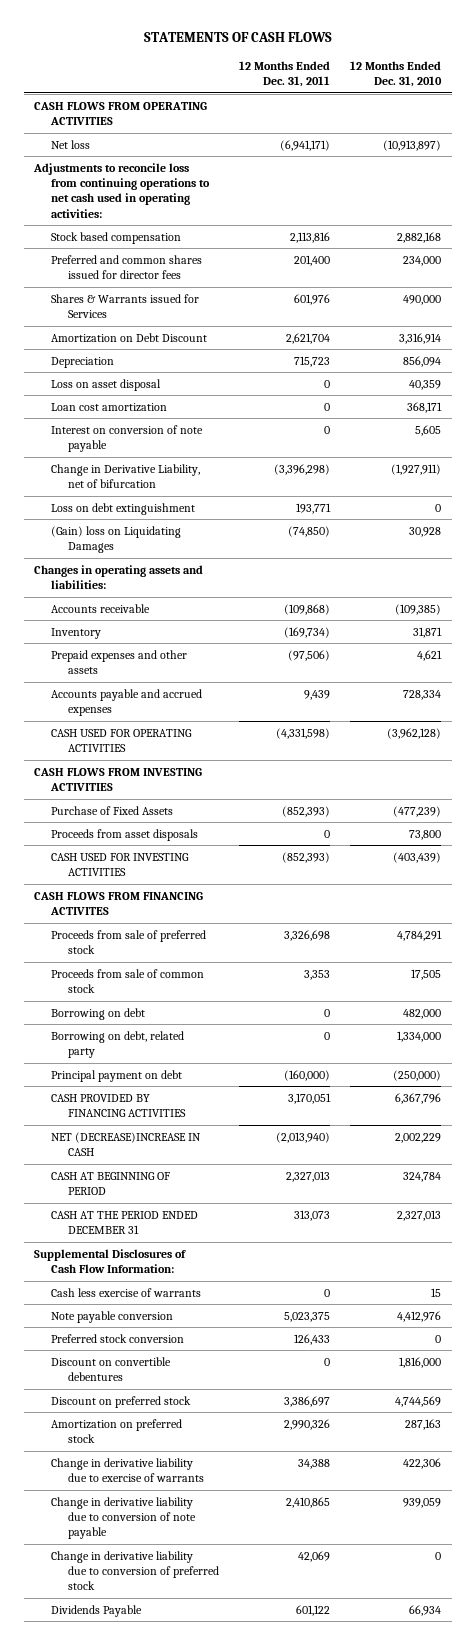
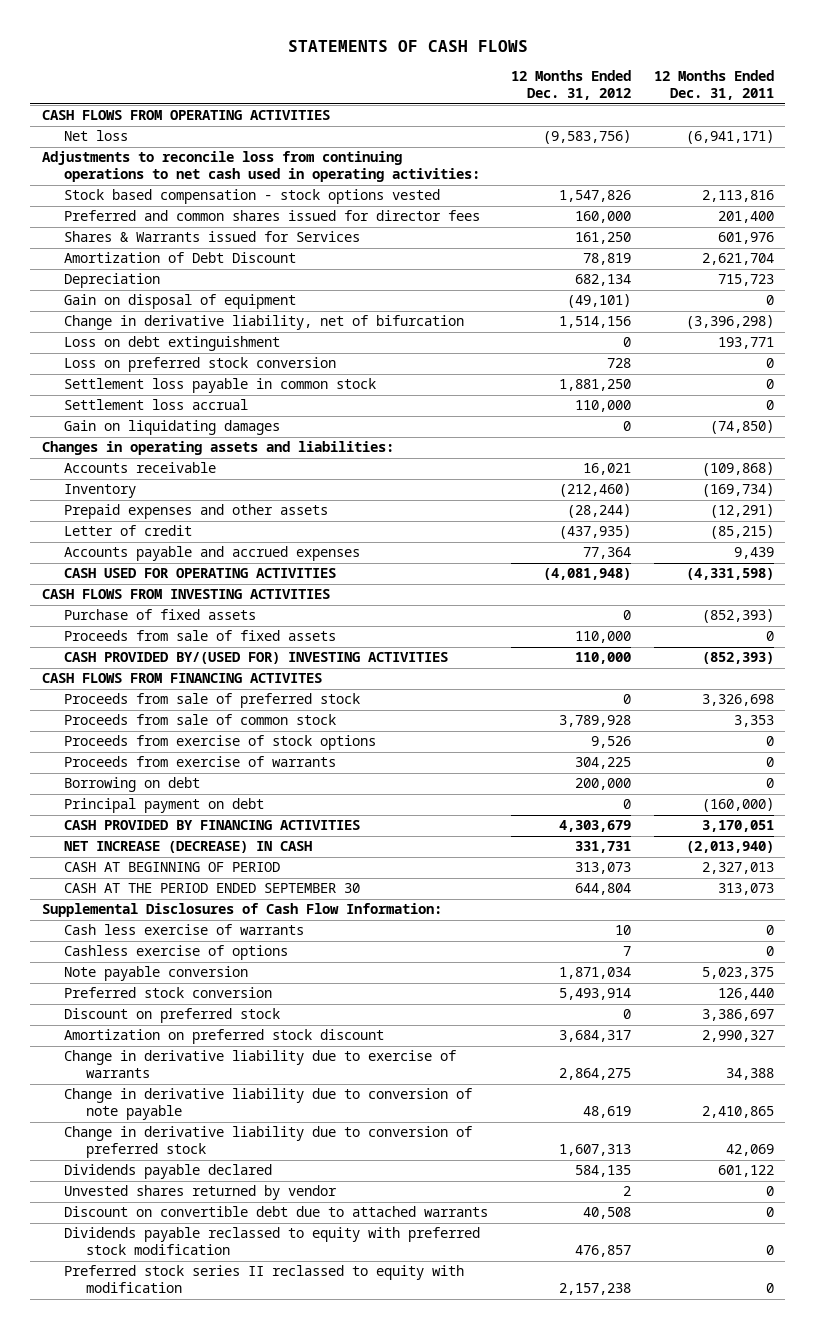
- | 12 Months Ended Dec. 31, 2011 | 12 Months Ended Dec. 31, 2010
+ | 12 Months Ended Dec. 31, 2012 | 12 Months Ended Dec. 31, 2011
- Stock based compensation | 2,113,816 | 2,882,168
+ Stock based compensation - stock options vested | 1,547,826 | 2,113,816
- Amortization on Debt Discount | 2,621,704 | 3,316,914
+ Amortization of Debt Discount | 78,819 | 2,621,704
- Loss on asset disposal | 0 | 40,359
- Loan cost amortization | 0 | 368,171
- Interest on conversion of note payable | 0 | 5,605
- Change in Derivative Liability, net of bifurcation | (3,396,298) | (1,927,911)
+ Gain on disposal of equipment | (49,101) | 0
+ Change in derivative liability, net of bifurcation | 1,514,156 | (3,396,298)
- (Gain) loss on Liquidating Damages | (74,850) | 30,928
+ Loss on preferred stock conversion | 728 | 0
+ Settlement loss payable in common stock | 1,881,250 | 0
+ Settlement loss accrual | 110,000 | 0
+ Gain on liquidating damages | 0 | (74,850)
- Prepaid expenses and other assets | (97,506) | 4,621
+ Prepaid expenses and other assets | (28,244) | (12,291)
+ Letter of credit | (437,935) | (85,215)
- Purchase of Fixed Assets | (852,393) | (477,239)
- Proceeds from asset disposals | 0 | 73,800
- CASH USED FOR INVESTING ACTIVITIES | (852,393) | (403,439)
+ Purchase of fixed assets | 0 | (852,393)
+ Proceeds from sale of fixed assets | 110,000 | 0
+ CASH PROVIDED BY/(USED FOR) INVESTING ACTIVITIES | 110,000 | (852,393)
+ Proceeds from exercise of stock options | 9,526 | 0
+ Proceeds from exercise of warrants | 304,225 | 0
- Borrowing on debt, related party | 0 | 1,334,000
- NET (DECREASE)INCREASE IN CASH | (2,013,940) | 2,002,229
+ NET INCREASE (DECREASE) IN CASH | 331,731 | (2,013,940)
- CASH AT THE PERIOD ENDED DECEMBER 31 | 313,073 | 2,327,013
+ CASH AT THE PERIOD ENDED SEPTEMBER 30 | 644,804 | 313,073
+ Cashless exercise of options | 7 | 0
- Preferred stock conversion | 126,433 | 0
- Discount on convertible debentures | 0 | 1,816,000
+ Preferred stock conversion | 5,493,914 | 126,440
- Amortization on preferred stock | 2,990,326 | 287,163
+ Amortization on preferred stock discount | 3,684,317 | 2,990,327
- Dividends Payable | 601,122 | 66,934
+ Dividends payable declared | 584,135 | 601,122
+ Unvested shares returned by vendor | 2 | 0
+ Discount on convertible debt due to attached warrants | 40,508 | 0
+ Dividends payable reclassed to equity with preferred stock modification | 476,857 | 0
+ Preferred stock series II reclassed to equity with modification | 2,157,238 | 0

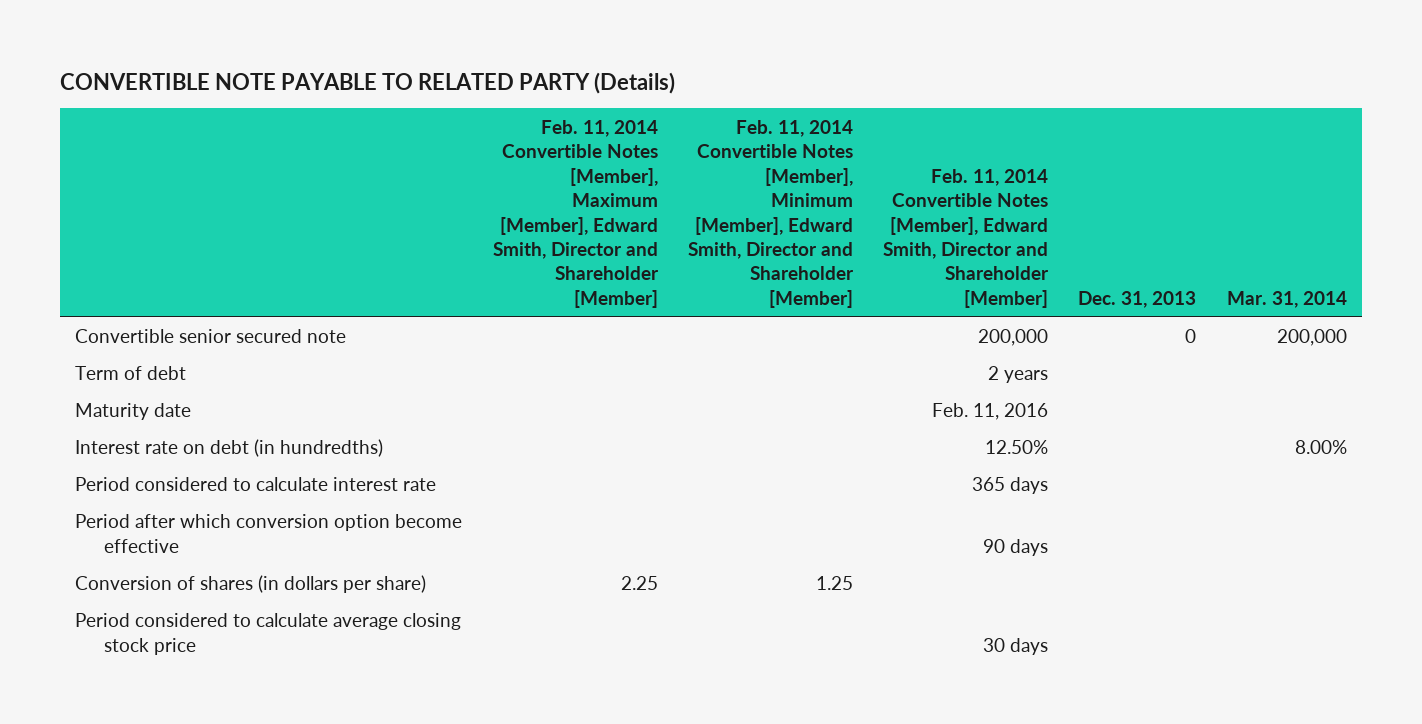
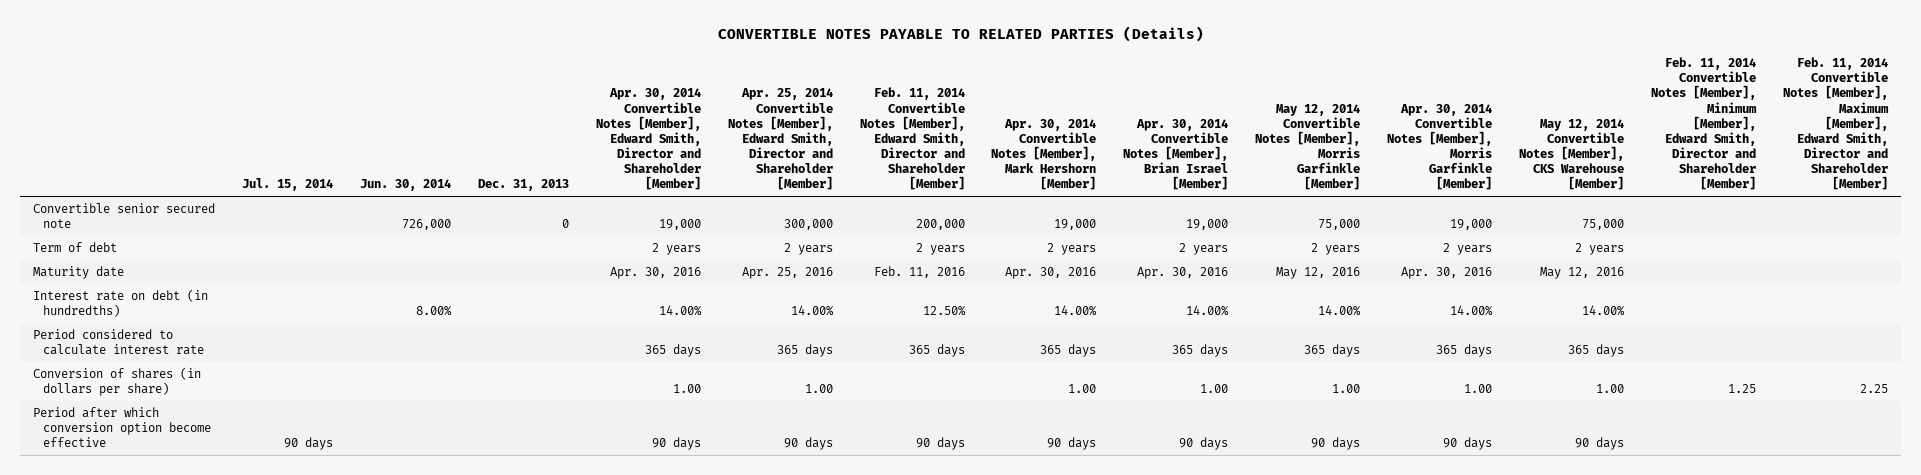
- CONVERTIBLE NOTE PAYABLE TO RELATED PARTY (Details)
+ CONVERTIBLE NOTES PAYABLE TO RELATED PARTIES (Details)
- | Feb. 11, 2014 Convertible Notes [Member], Maximum [Member], Edward Smith, Director and Shareholder [Member] | Feb. 11, 2014 Convertible Notes [Member], Minimum [Member], Edward Smith, Director and Shareholder [Member] | Feb. 11, 2014 Convertible Notes [Member], Edward Smith, Director and Shareholder [Member] | Dec. 31, 2013 | Mar. 31, 2014
+ | Jul. 15, 2014 | Jun. 30, 2014 | Dec. 31, 2013 | Apr. 30, 2014 Convertible Notes [Member], Edward Smith, Director and Shareholder [Member] | Apr. 25, 2014 Convertible Notes [Member], Edward Smith, Director and Shareholder [Member] | Feb. 11, 2014 Convertible Notes [Member], Edward Smith, Director and Shareholder [Member] | Apr. 30, 2014 Convertible Notes [Member], Mark Hershorn [Member] | Apr. 30, 2014 Convertible Notes [Member], Brian Israel [Member] | May 12, 2014 Convertible Notes [Member], Morris Garfinkle [Member] | Apr. 30, 2014 Convertible Notes [Member], Morris Garfinkle [Member] | May 12, 2014 Convertible Notes [Member], CKS Warehouse [Member] | Feb. 11, 2014 Convertible Notes [Member], Minimum [Member], Edward Smith, Director and Shareholder [Member] | Feb. 11, 2014 Convertible Notes [Member], Maximum [Member], Edward Smith, Director and Shareholder [Member]
- Period considered to calculate average closing stock price | | | 30 days | |
moved down: Period after which conversion option become effective | 90 days | | | 90 days | 90 days | 90 days | 90 days | 90 days | 90 days | 90 days | 90 days | |

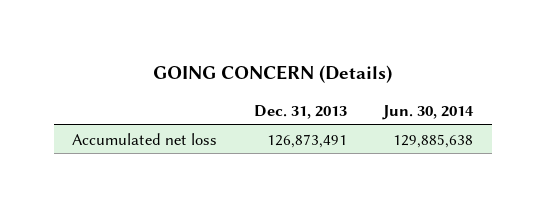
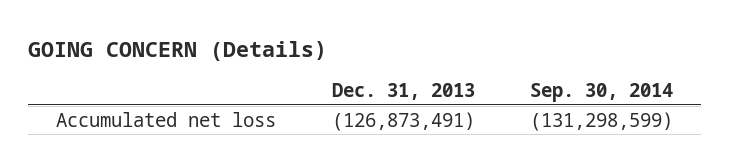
- | Dec. 31, 2013 | Jun. 30, 2014
+ | Dec. 31, 2013 | Sep. 30, 2014
- Accumulated net loss | 126,873,491 | 129,885,638
+ Accumulated net loss | (126,873,491) | (131,298,599)

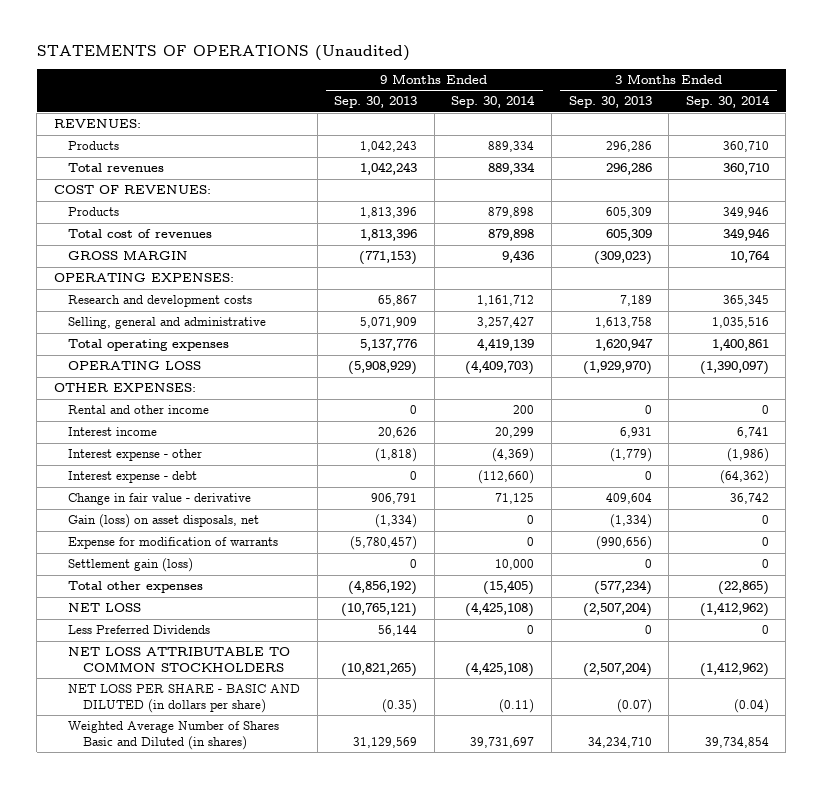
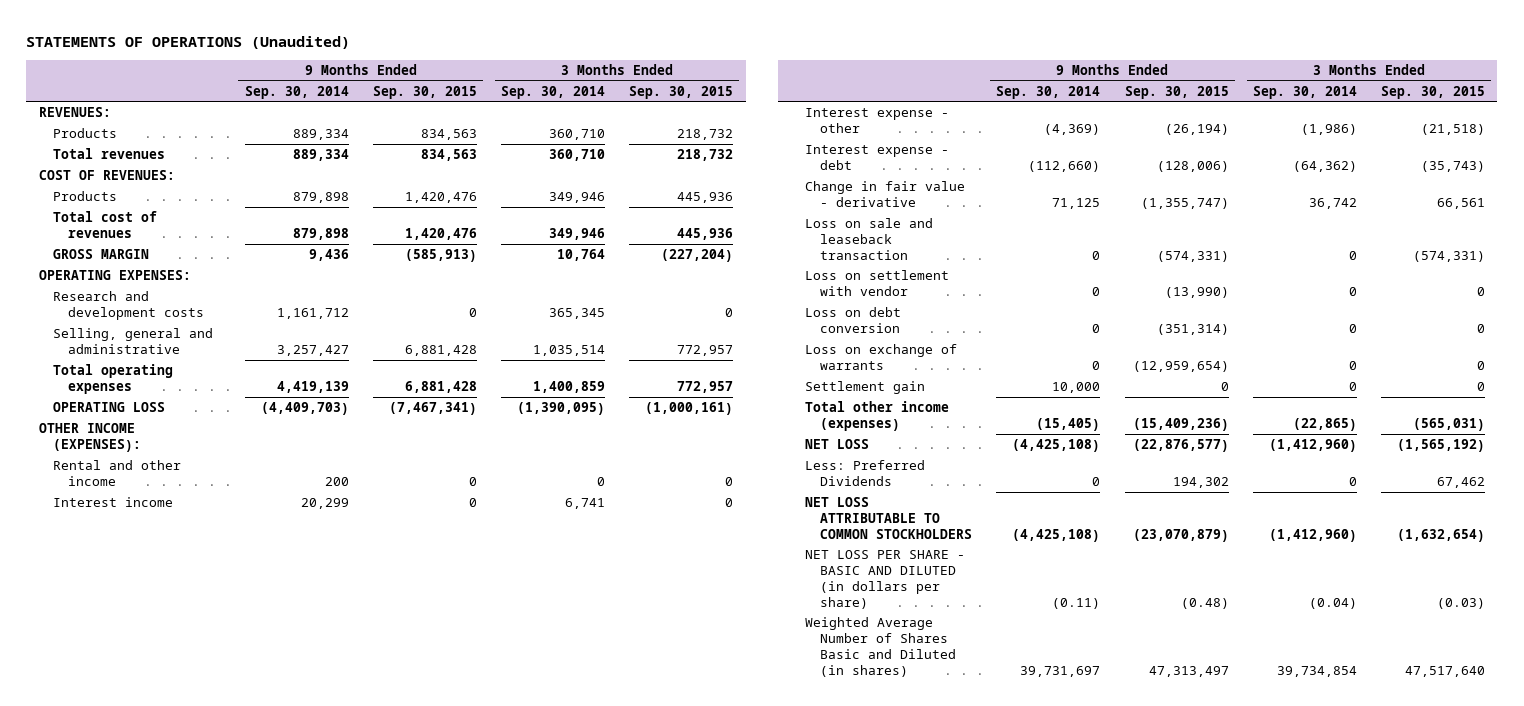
- | 9 Months Ended Sep. 30, 2013 | 9 Months Ended Sep. 30, 2014 | 3 Months Ended Sep. 30, 2013 | 3 Months Ended Sep. 30, 2014
+ | 9 Months Ended Sep. 30, 2014 | 9 Months Ended Sep. 30, 2015 | 3 Months Ended Sep. 30, 2014 | 3 Months Ended Sep. 30, 2015
- Selling, general and administrative | 5,071,909 | 3,257,427 | 1,613,758 | 1,035,516
- Total operating expenses | 5,137,776 | 4,419,139 | 1,620,947 | 1,400,861
- OPERATING LOSS | (5,908,929) | (4,409,703) | (1,929,970) | (1,390,097)
- OTHER EXPENSES:
+ Selling, general and administrative | 3,257,427 | 6,881,428 | 1,035,514 | 772,957
+ Total operating expenses | 4,419,139 | 6,881,428 | 1,400,859 | 772,957
+ OPERATING LOSS | (4,409,703) | (7,467,341) | (1,390,095) | (1,000,161)
+ OTHER INCOME (EXPENSES):
- Gain (loss) on asset disposals, net | (1,334) | 0 | (1,334) | 0
- Expense for modification of warrants | (5,780,457) | 0 | (990,656) | 0
- Settlement gain (loss) | 0 | 10,000 | 0 | 0
- Total other expenses | (4,856,192) | (15,405) | (577,234) | (22,865)
- NET LOSS | (10,765,121) | (4,425,108) | (2,507,204) | (1,412,962)
- Less Preferred Dividends | 56,144 | 0 | 0 | 0
- NET LOSS ATTRIBUTABLE TO COMMON STOCKHOLDERS | (10,821,265) | (4,425,108) | (2,507,204) | (1,412,962)
+ Loss on sale and leaseback transaction | 0 | (574,331) | 0 | (574,331)
+ Loss on settlement with vendor | 0 | (13,990) | 0 | 0
+ Loss on debt conversion | 0 | (351,314) | 0 | 0
+ Loss on exchange of warrants | 0 | (12,959,654) | 0 | 0
+ Settlement gain | 10,000 | 0 | 0 | 0
+ Total other income (expenses) | (15,405) | (15,409,236) | (22,865) | (565,031)
+ NET LOSS | (4,425,108) | (22,876,577) | (1,412,960) | (1,565,192)
+ Less: Preferred Dividends | 0 | 194,302 | 0 | 67,462
+ NET LOSS ATTRIBUTABLE TO COMMON STOCKHOLDERS | (4,425,108) | (23,070,879) | (1,412,960) | (1,632,654)

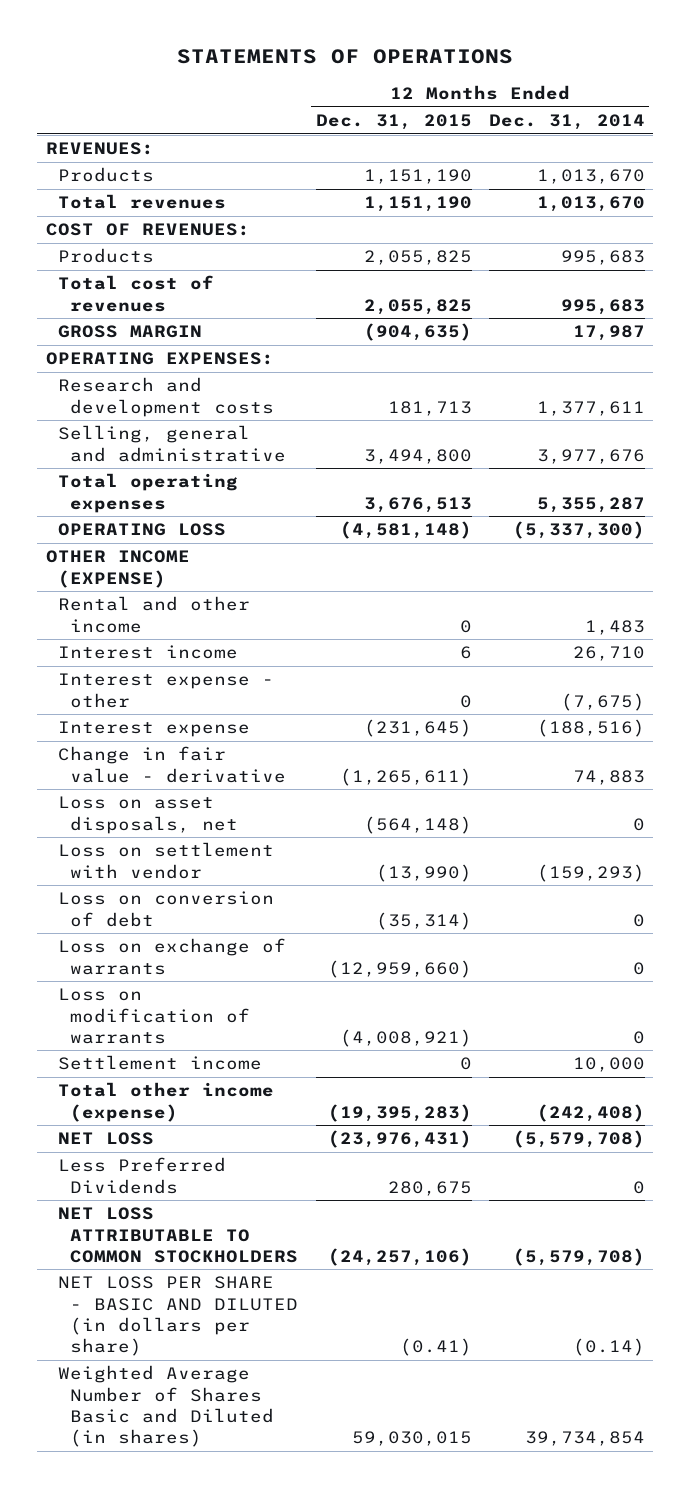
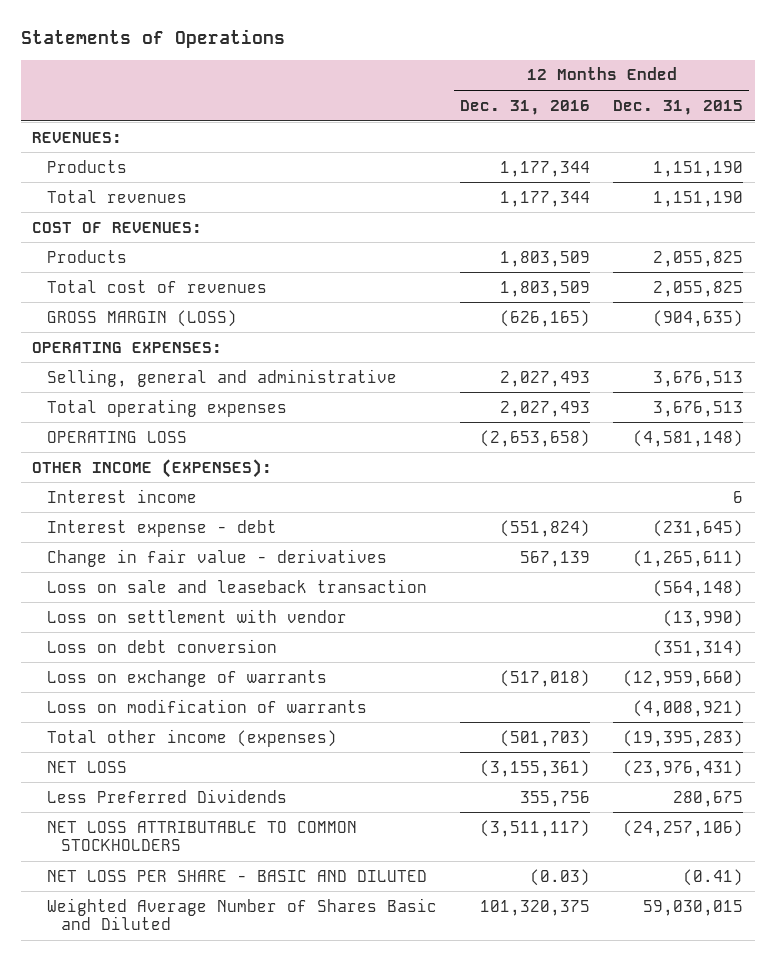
- STATEMENTS OF OPERATIONS
+ Statements of Operations
- | 12 Months Ended Dec. 31, 2015 | 12 Months Ended Dec. 31, 2014
+ | 12 Months Ended Dec. 31, 2016 | 12 Months Ended Dec. 31, 2015
- GROSS MARGIN | (904,635) | 17,987
+ GROSS MARGIN (LOSS) | (626,165) | (904,635)
- Research and development costs | 181,713 | 1,377,611
- Selling, general and administrative | 3,494,800 | 3,977,676
+ Selling, general and administrative | 2,027,493 | 3,676,513
- OTHER INCOME (EXPENSE)
- Rental and other income | 0 | 1,483
+ OTHER INCOME (EXPENSES):
- Interest expense - other | 0 | (7,675)
- Interest expense | (231,645) | (188,516)
- Change in fair value - derivative | (1,265,611) | 74,883
- Loss on asset disposals, net | (564,148) | 0
+ Interest expense - debt | (551,824) | (231,645)
+ Change in fair value - derivatives | 567,139 | (1,265,611)
+ Loss on sale and leaseback transaction | | (564,148)
- Loss on conversion of debt | (35,314) | 0
+ Loss on debt conversion | | (351,314)
- Settlement income | 0 | 10,000
- Total other income (expense) | (19,395,283) | (242,408)
+ Total other income (expenses) | (501,703) | (19,395,283)
- NET LOSS PER SHARE - BASIC AND DILUTED (in dollars per share) | (0.41) | (0.14)
- Weighted Average Number of Shares Basic and Diluted (in shares) | 59,030,015 | 39,734,854
+ NET LOSS PER SHARE - BASIC AND DILUTED | (0.03) | (0.41)
+ Weighted Average Number of Shares Basic and Diluted | 101,320,375 | 59,030,015

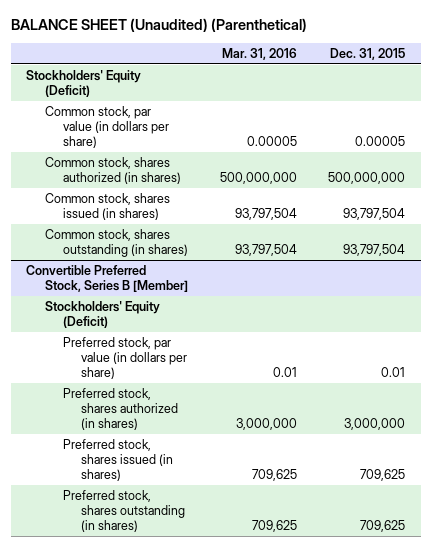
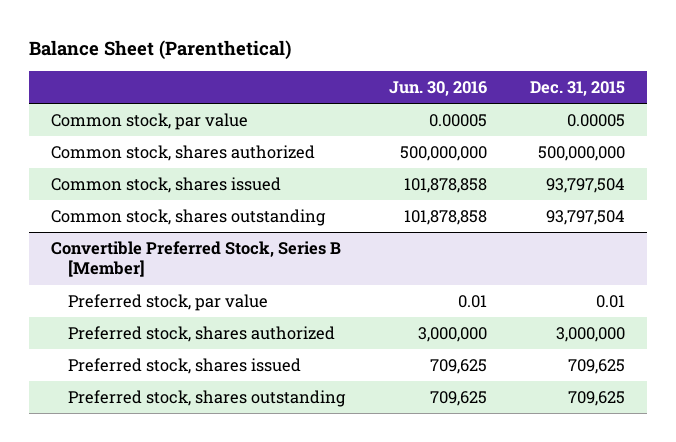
- BALANCE SHEET (Unaudited) (Parenthetical)
+ Balance Sheet (Parenthetical)
- | Mar. 31, 2016 | Dec. 31, 2015
+ | Jun. 30, 2016 | Dec. 31, 2015
- Stockholders' Equity (Deficit)
- Common stock, par value (in dollars per share) | 0.00005 | 0.00005
- Common stock, shares authorized (in shares) | 500,000,000 | 500,000,000
- Common stock, shares issued (in shares) | 93,797,504 | 93,797,504
- Common stock, shares outstanding (in shares) | 93,797,504 | 93,797,504
+ Common stock, par value | 0.00005 | 0.00005
+ Common stock, shares authorized | 500,000,000 | 500,000,000
+ Common stock, shares issued | 101,878,858 | 93,797,504
+ Common stock, shares outstanding | 101,878,858 | 93,797,504
@ Convertible Preferred Stock, Series B [Member]
- Stockholders' Equity (Deficit)
- Preferred stock, par value (in dollars per share) | 0.01 | 0.01
- Preferred stock, shares authorized (in shares) | 3,000,000 | 3,000,000
- Preferred stock, shares issued (in shares) | 709,625 | 709,625
- Preferred stock, shares outstanding (in shares) | 709,625 | 709,625
+ Preferred stock, par value | 0.01 | 0.01
+ Preferred stock, shares authorized | 3,000,000 | 3,000,000
+ Preferred stock, shares issued | 709,625 | 709,625
+ Preferred stock, shares outstanding | 709,625 | 709,625

